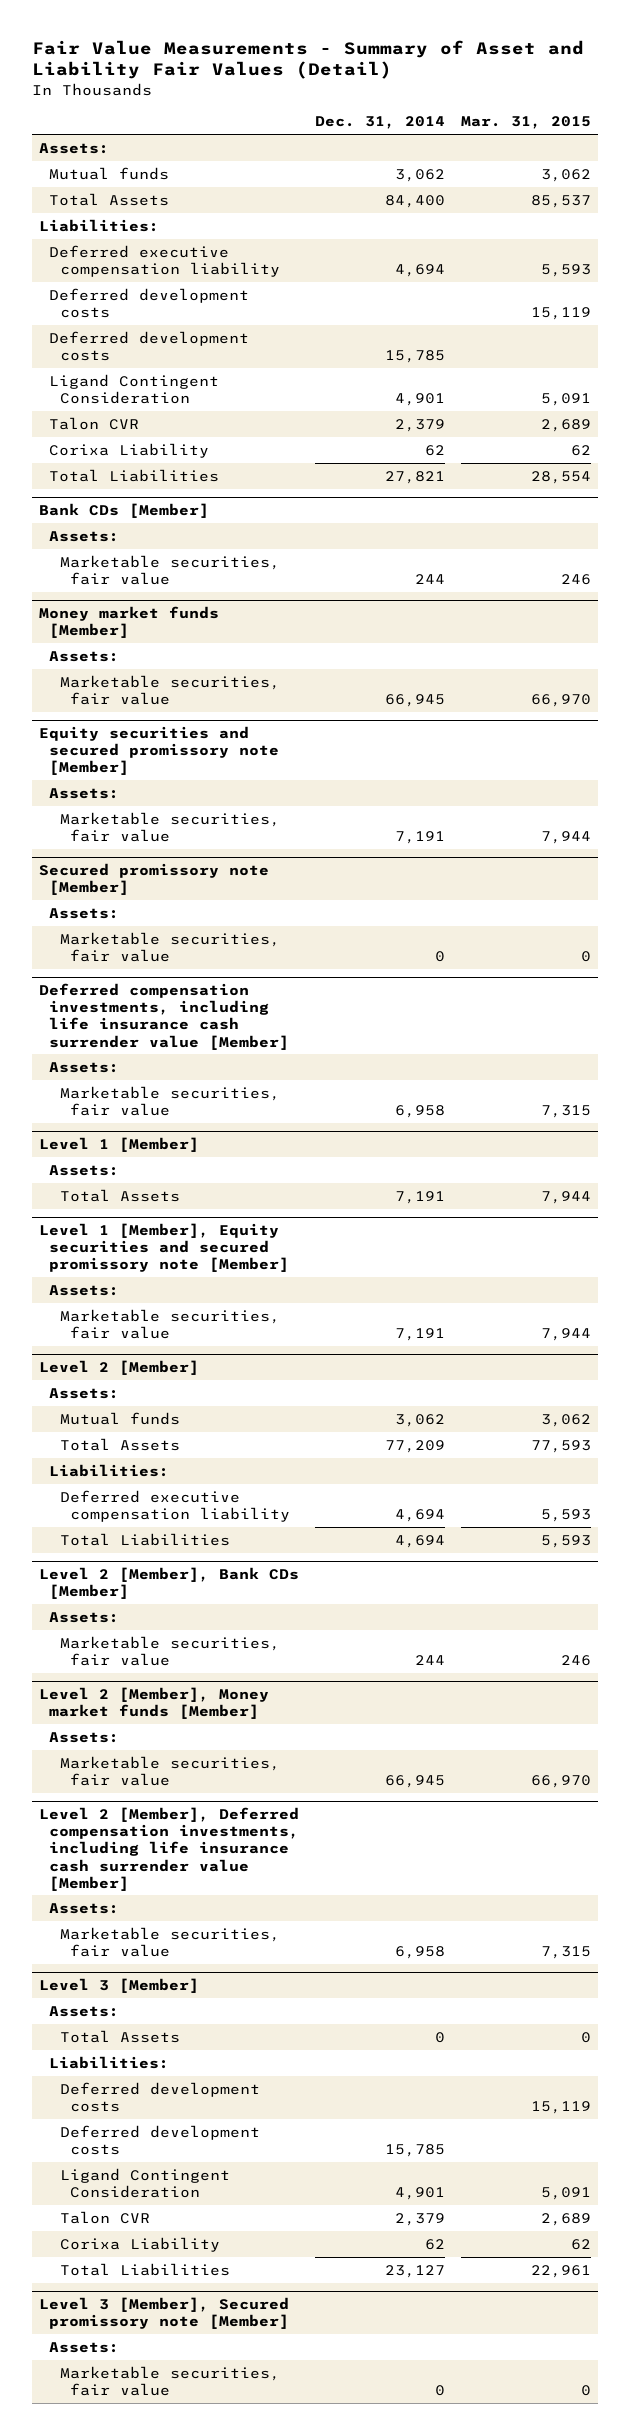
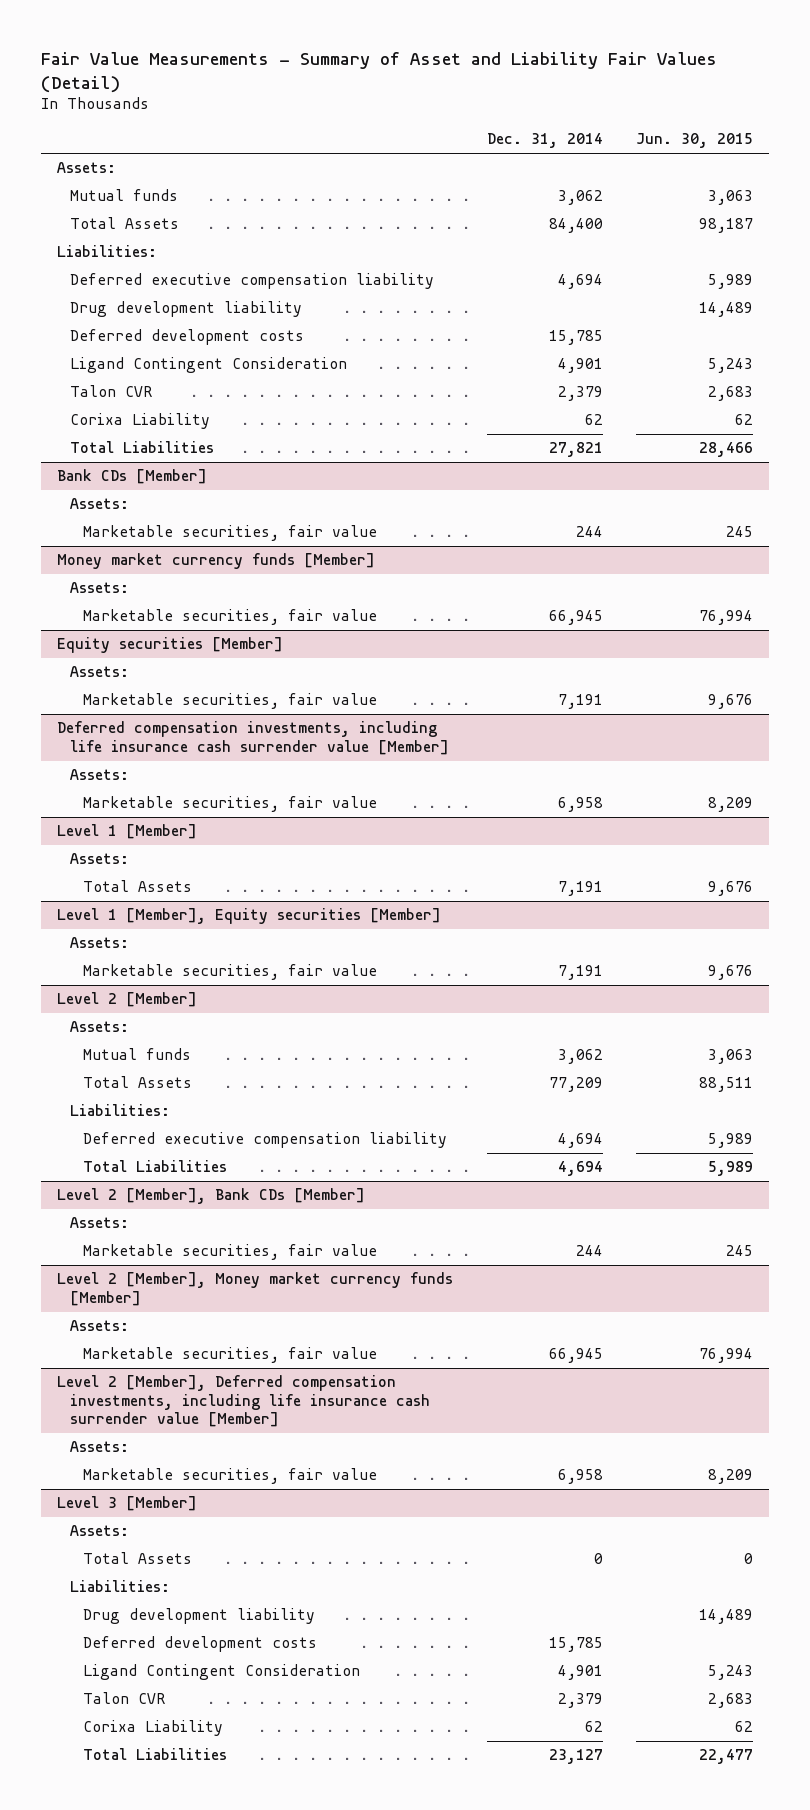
- | Dec. 31, 2014 | Mar. 31, 2015
+ | Dec. 31, 2014 | Jun. 30, 2015
- Deferred development costs | | 15,119
+ Drug development liability | | 14,489
- Money market funds [Member]
+ Money market currency funds [Member]
- Equity securities and secured promissory note [Member]
+ Equity securities [Member]
- Secured promissory note [Member]
- Assets:
- Marketable securities, fair value | 0 | 0
- Level 1 [Member], Equity securities and secured promissory note [Member]
+ Level 1 [Member], Equity securities [Member]
- Level 2 [Member], Money market funds [Member]
+ Level 2 [Member], Money market currency funds [Member]
@ Level 3 [Member]
- Deferred development costs | | 15,119
+ Drug development liability | | 14,489
- Level 3 [Member], Secured promissory note [Member]
- Assets:
- Marketable securities, fair value | 0 | 0

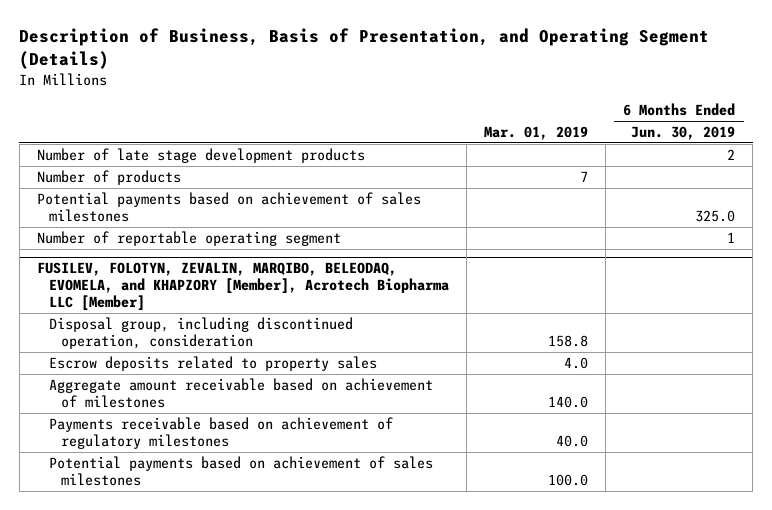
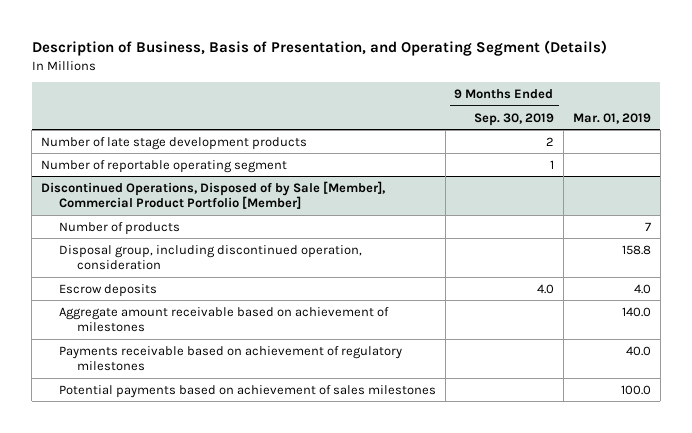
- | Mar. 01, 2019 | 6 Months Ended Jun. 30, 2019
+ | 9 Months Ended Sep. 30, 2019 | Mar. 01, 2019
- Number of products | 7 |
- Potential payments based on achievement of sales milestones | | 325.0
- FUSILEV, FOLOTYN, ZEVALIN, MARQIBO, BELEODAQ, EVOMELA, and KHAPZORY [Member], Acrotech Biopharma LLC [Member]
+ Discontinued Operations, Disposed of by Sale [Member], Commercial Product Portfolio [Member]
+ Number of products | | 7
- Escrow deposits related to property sales | 4.0 |
+ Escrow deposits | 4.0 | 4.0

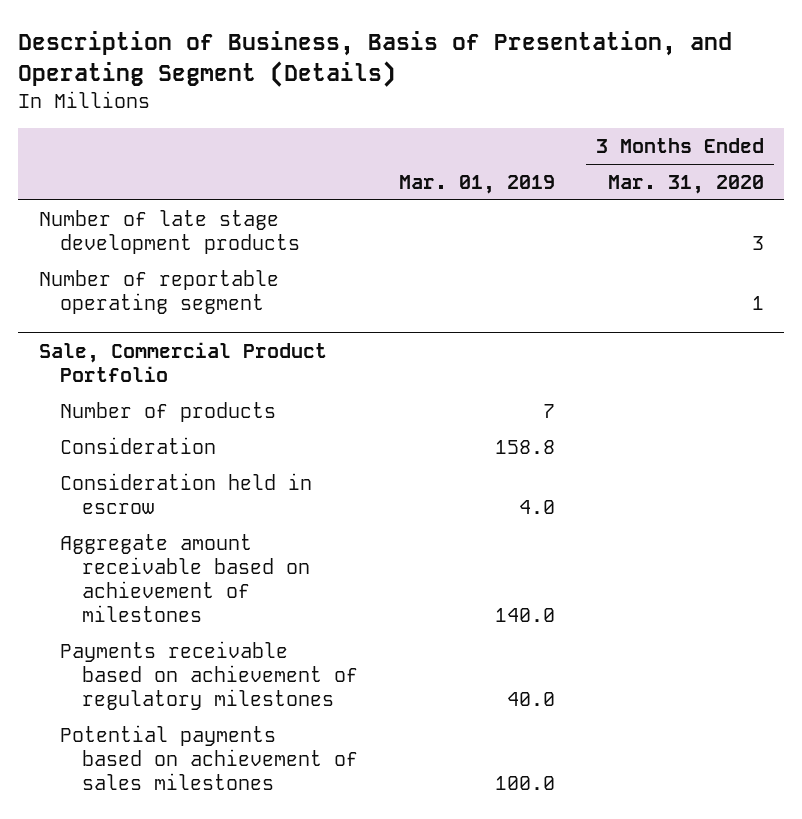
- | 9 Months Ended Sep. 30, 2019 | Mar. 01, 2019
+ | Mar. 01, 2019 | 3 Months Ended Mar. 31, 2020
- Discontinued Operations, Disposed of by Sale [Member], Commercial Product Portfolio [Member]
+ Sale, Commercial Product Portfolio
- Disposal group, including discontinued operation, consideration | | 158.8
- Escrow deposits | 4.0 | 4.0
+ Consideration | 158.8 |
+ Consideration held in escrow | 4.0 |

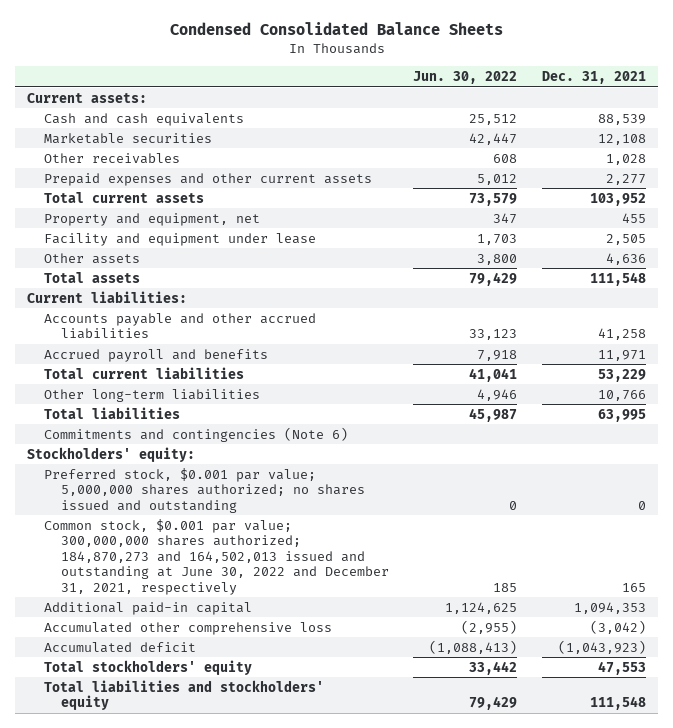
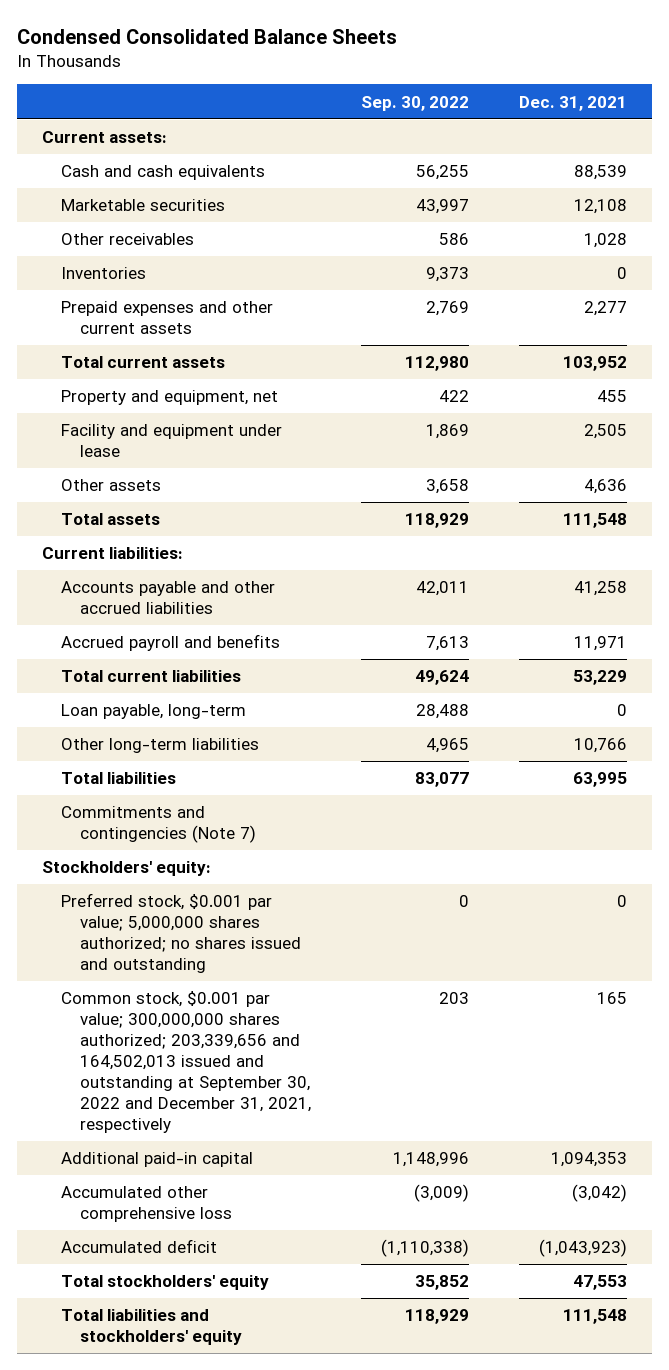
- | Jun. 30, 2022 | Dec. 31, 2021
+ | Sep. 30, 2022 | Dec. 31, 2021
+ Inventories | 9,373 | 0
+ Loan payable, long-term | 28,488 | 0
- Commitments and contingencies (Note 6)
+ Commitments and contingencies (Note 7)
- Common stock, $0.001 par value; 300,000,000 shares authorized; 184,870,273 and 164,502,013 issued and outstanding at June 30, 2022 and December 31, 2021, respectively | 185 | 165
+ Common stock, $0.001 par value; 300,000,000 shares authorized; 203,339,656 and 164,502,013 issued and outstanding at September 30, 2022 and December 31, 2021, respectively | 203 | 165

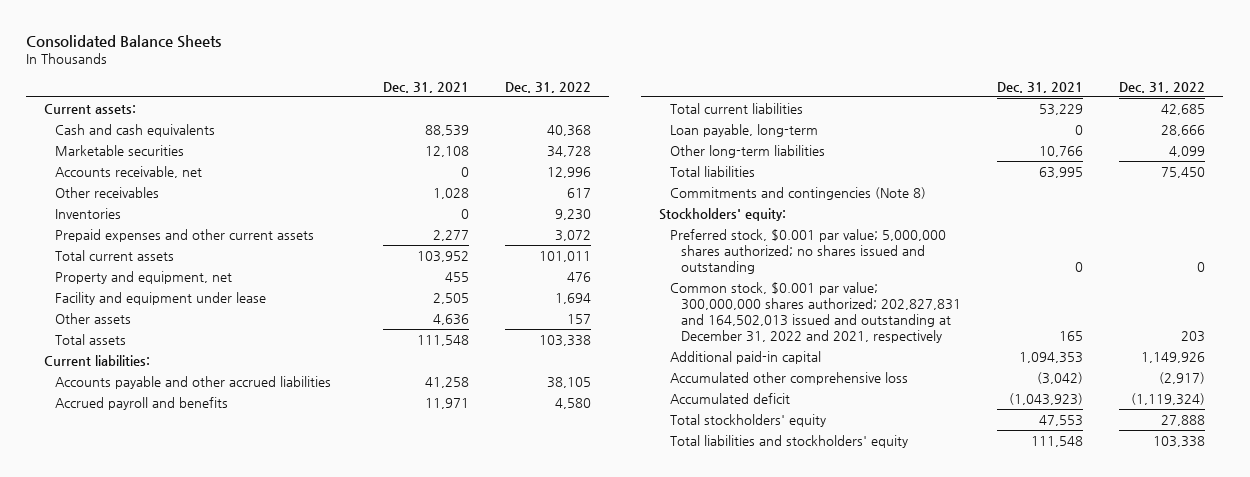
- Condensed Consolidated Balance Sheets
+ Consolidated Balance Sheets
- | Sep. 30, 2022 | Dec. 31, 2021
+ | Dec. 31, 2021 | Dec. 31, 2022
+ Accounts receivable, net | 0 | 12,996
- Commitments and contingencies (Note 7)
+ Commitments and contingencies (Note 8)
- Common stock, $0.001 par value; 300,000,000 shares authorized; 203,339,656 and 164,502,013 issued and outstanding at September 30, 2022 and December 31, 2021, respectively | 203 | 165
+ Common stock, $0.001 par value; 300,000,000 shares authorized; 202,827,831 and 164,502,013 issued and outstanding at December 31, 2022 and 2021, respectively | 165 | 203

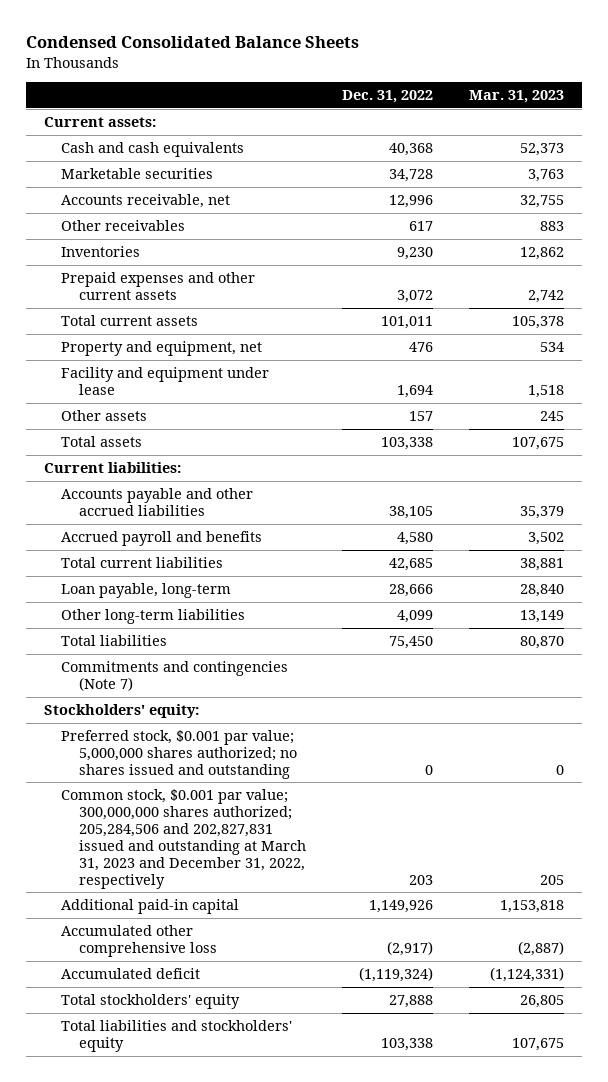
- Consolidated Balance Sheets
+ Condensed Consolidated Balance Sheets
- | Dec. 31, 2021 | Dec. 31, 2022
+ | Dec. 31, 2022 | Mar. 31, 2023
- Commitments and contingencies (Note 8)
+ Commitments and contingencies (Note 7)
- Common stock, $0.001 par value; 300,000,000 shares authorized; 202,827,831 and 164,502,013 issued and outstanding at December 31, 2022 and 2021, respectively | 165 | 203
+ Common stock, $0.001 par value; 300,000,000 shares authorized; 205,284,506 and 202,827,831 issued and outstanding at March 31, 2023 and December 31, 2022, respectively | 203 | 205

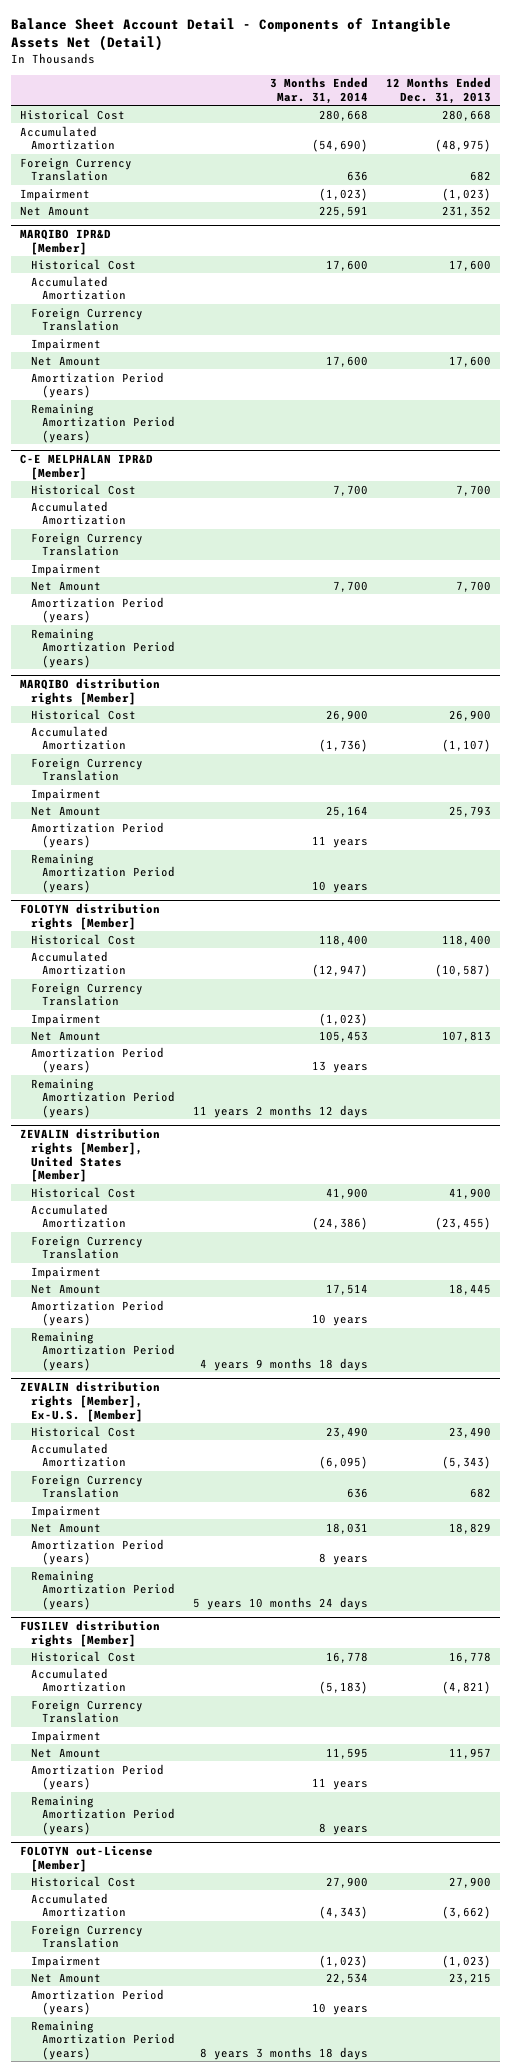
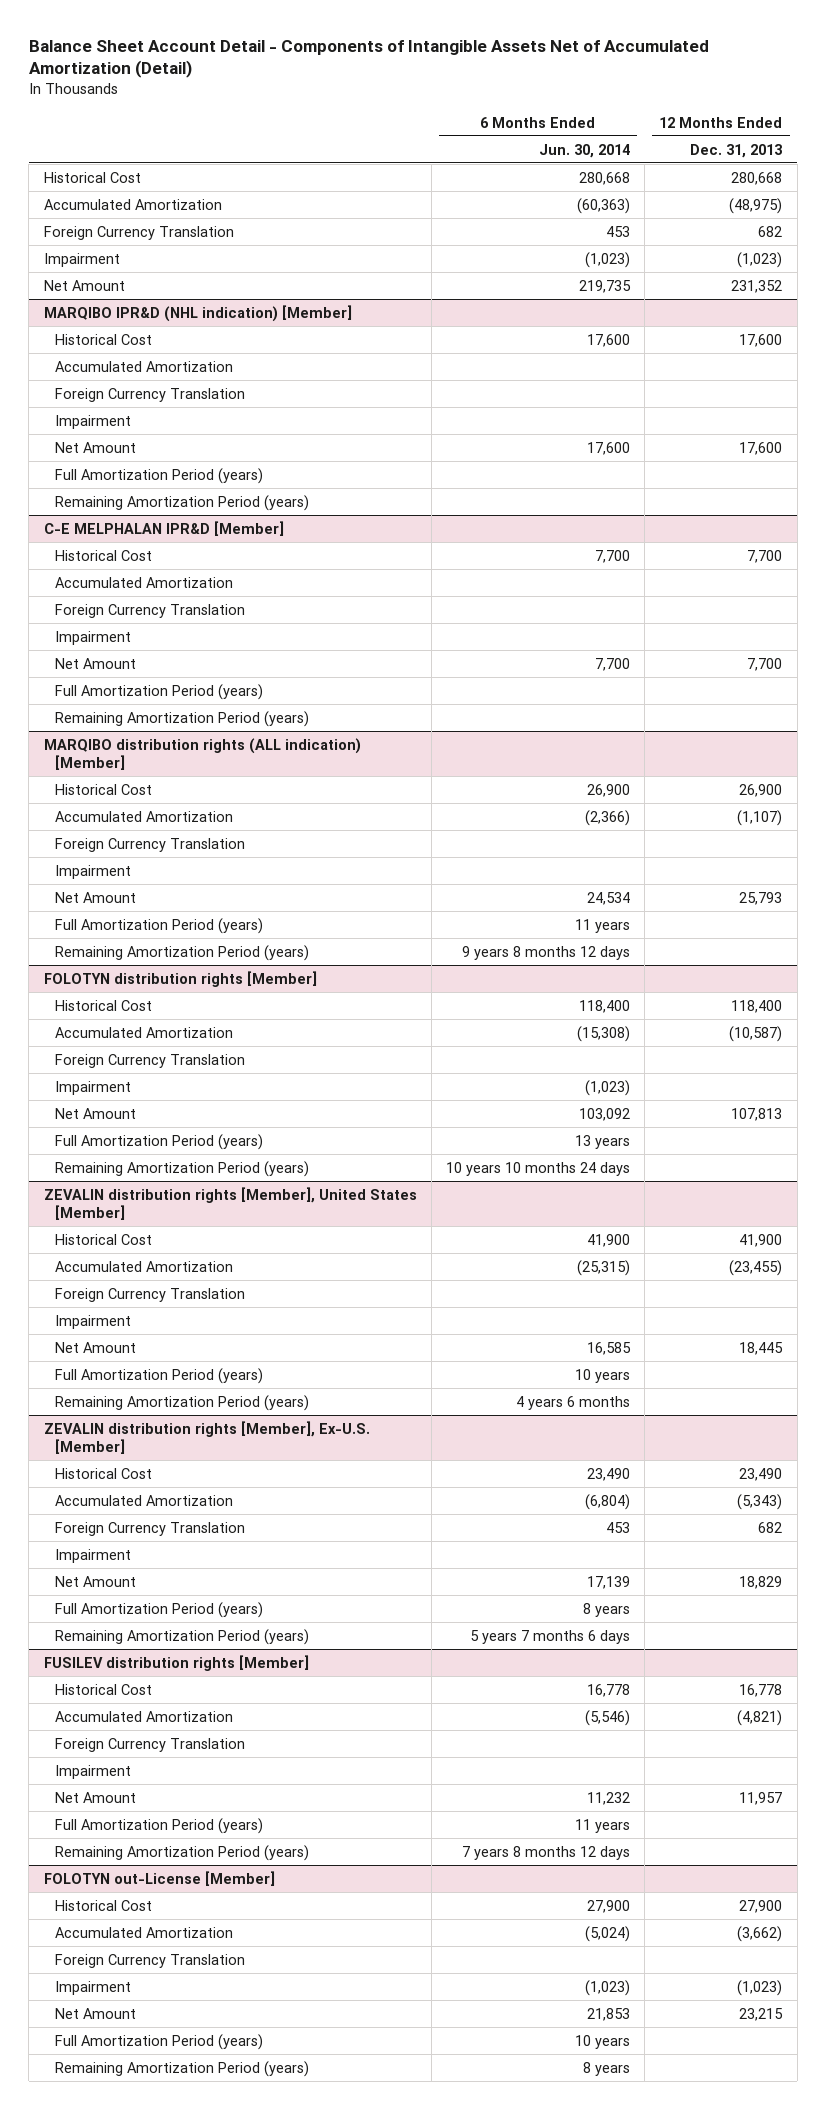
- Balance Sheet Account Detail - Components of Intangible Assets Net (Detail)
+ Balance Sheet Account Detail - Components of Intangible Assets Net of Accumulated Amortization (Detail)
- | 3 Months Ended Mar. 31, 2014 | 12 Months Ended Dec. 31, 2013
+ | 6 Months Ended Jun. 30, 2014 | 12 Months Ended Dec. 31, 2013
- MARQIBO IPR&D [Member]
+ MARQIBO IPR&D (NHL indication) [Member]
- Amortization Period (years)
+ Full Amortization Period (years)
@ C-E MELPHALAN IPR&D [Member]
- Amortization Period (years)
+ Full Amortization Period (years)
- MARQIBO distribution rights [Member]
+ MARQIBO distribution rights (ALL indication) [Member]
- Amortization Period (years) | 11 years |
+ Full Amortization Period (years) | 11 years |
@ FOLOTYN distribution rights [Member]
- Amortization Period (years) | 13 years |
+ Full Amortization Period (years) | 13 years |
@ ZEVALIN distribution rights [Member], United States [Member]
- Amortization Period (years) | 10 years |
+ Full Amortization Period (years) | 10 years |
@ ZEVALIN distribution rights [Member], Ex-U.S. [Member]
- Amortization Period (years) | 8 years |
+ Full Amortization Period (years) | 8 years |
@ FUSILEV distribution rights [Member]
- Amortization Period (years) | 11 years |
+ Full Amortization Period (years) | 11 years |
@ FOLOTYN out-License [Member]
- Amortization Period (years) | 10 years |
+ Full Amortization Period (years) | 10 years |

